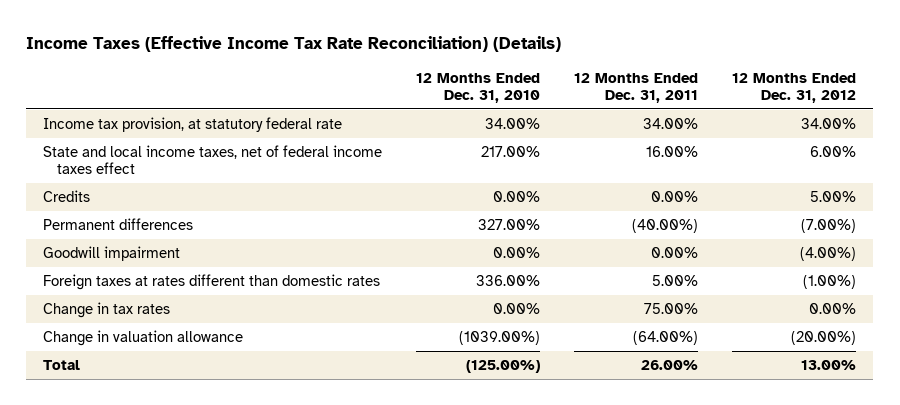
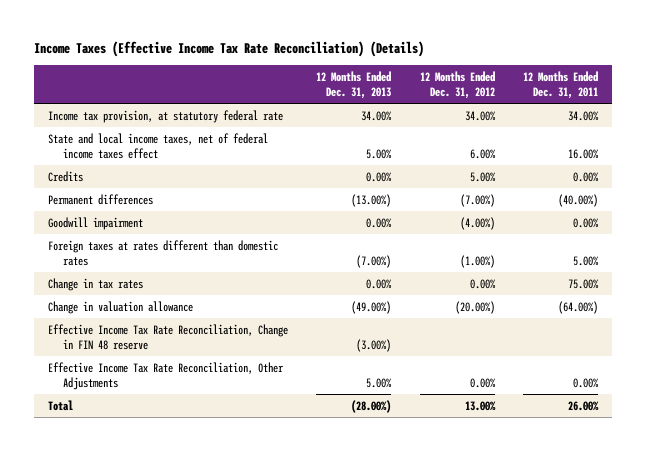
- | 12 Months Ended Dec. 31, 2010 | 12 Months Ended Dec. 31, 2011 | 12 Months Ended Dec. 31, 2012
+ | 12 Months Ended Dec. 31, 2013 | 12 Months Ended Dec. 31, 2012 | 12 Months Ended Dec. 31, 2011
+ Effective Income Tax Rate Reconciliation, Change in FIN 48 reserve | (3.00%) | |
+ Effective Income Tax Rate Reconciliation, Other Adjustments | 5.00% | 0.00% | 0.00%

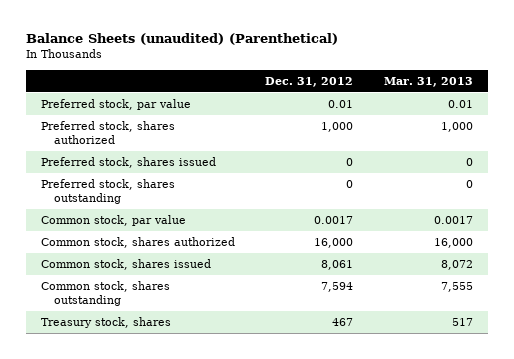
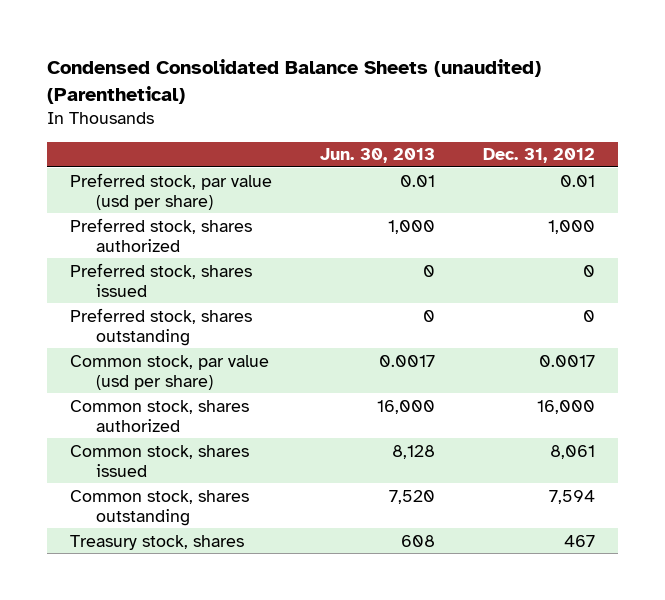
- Balance Sheets (unaudited) (Parenthetical)
+ Condensed Consolidated Balance Sheets (unaudited) (Parenthetical)
- | Dec. 31, 2012 | Mar. 31, 2013
+ | Jun. 30, 2013 | Dec. 31, 2012
- Preferred stock, par value | 0.01 | 0.01
+ Preferred stock, par value (usd per share) | 0.01 | 0.01
- Common stock, par value | 0.0017 | 0.0017
+ Common stock, par value (usd per share) | 0.0017 | 0.0017

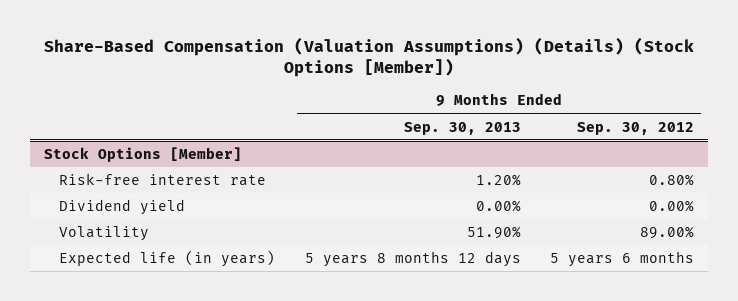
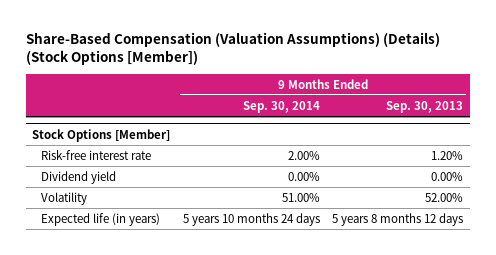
- | 9 Months Ended Sep. 30, 2013 | 9 Months Ended Sep. 30, 2012
+ | 9 Months Ended Sep. 30, 2014 | 9 Months Ended Sep. 30, 2013
@ Stock Options [Member]
- Volatility | 51.90% | 89.00%
+ Volatility | 51.00% | 52.00%

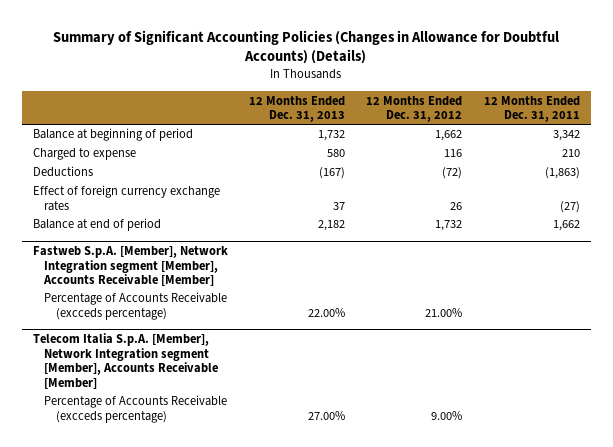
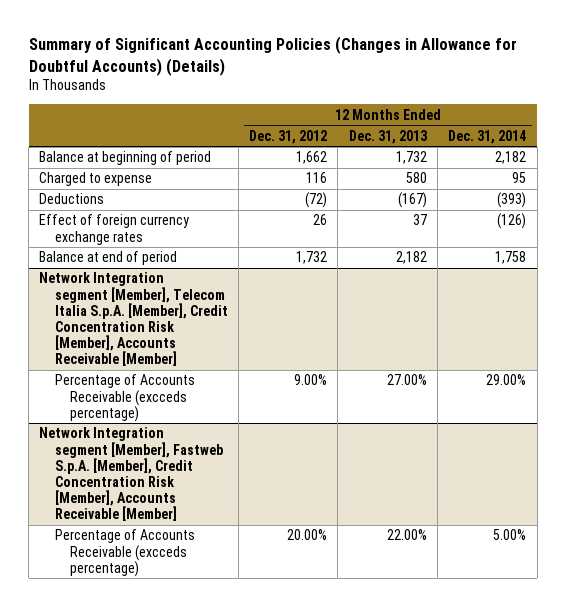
- | 12 Months Ended Dec. 31, 2013 | 12 Months Ended Dec. 31, 2012 | 12 Months Ended Dec. 31, 2011
+ | 12 Months Ended Dec. 31, 2012 | 12 Months Ended Dec. 31, 2013 | 12 Months Ended Dec. 31, 2014
- Fastweb S.p.A. [Member], Network Integration segment [Member], Accounts Receivable [Member]
- Percentage of Accounts Receivable (excceds percentage) | 22.00% | 21.00% |
- Telecom Italia S.p.A. [Member], Network Integration segment [Member], Accounts Receivable [Member]
+ Network Integration segment [Member], Telecom Italia S.p.A. [Member], Credit Concentration Risk [Member], Accounts Receivable [Member]
+ Network Integration segment [Member], Fastweb S.p.A. [Member], Credit Concentration Risk [Member], Accounts Receivable [Member]
+ Percentage of Accounts Receivable (excceds percentage) | 20.00% | 22.00% | 5.00%

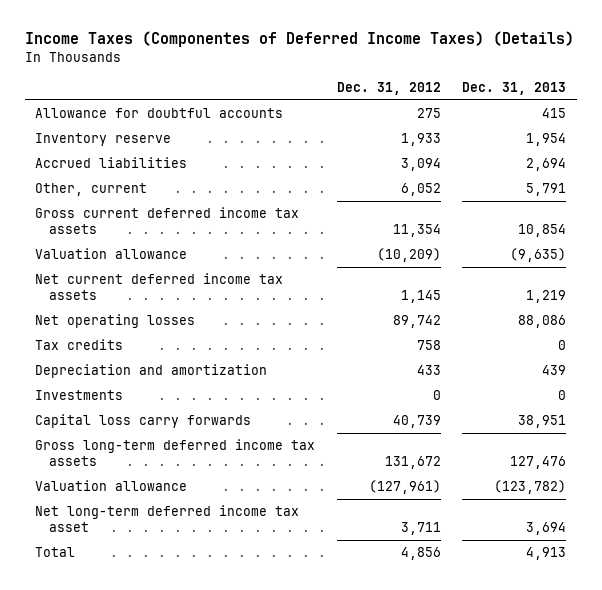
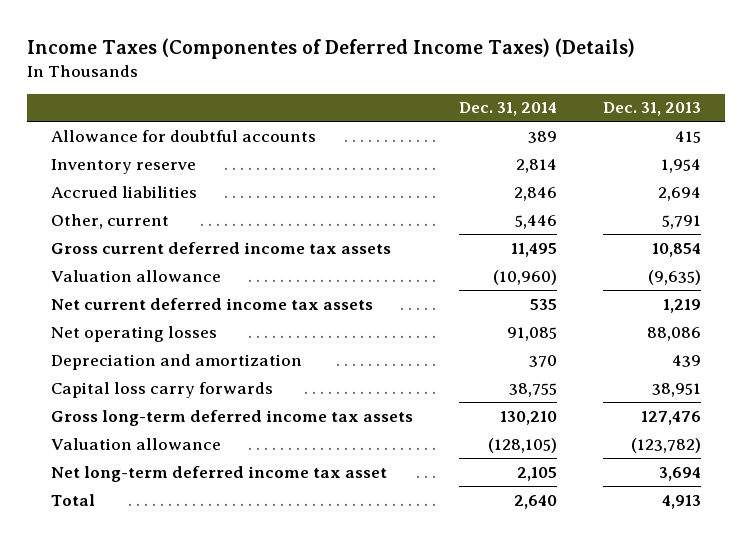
- | Dec. 31, 2012 | Dec. 31, 2013
+ | Dec. 31, 2014 | Dec. 31, 2013
- Tax credits | 758 | 0
- Investments | 0 | 0

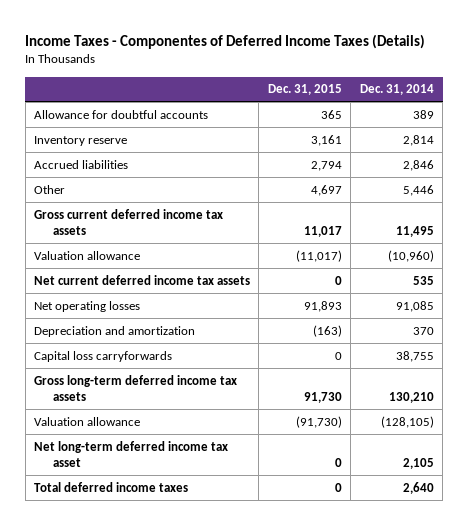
- Income Taxes (Componentes of Deferred Income Taxes) (Details)
+ Income Taxes - Componentes of Deferred Income Taxes (Details)
- | Dec. 31, 2014 | Dec. 31, 2013
+ | Dec. 31, 2015 | Dec. 31, 2014
- Other, current | 5,446 | 5,791
+ Other | 4,697 | 5,446
- Capital loss carry forwards | 38,755 | 38,951
+ Capital loss carryforwards | 0 | 38,755
- Total | 2,640 | 4,913
+ Total deferred income taxes | 0 | 2,640

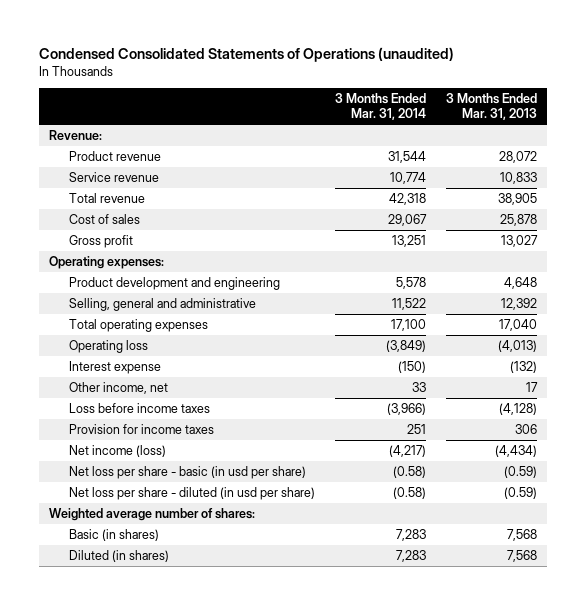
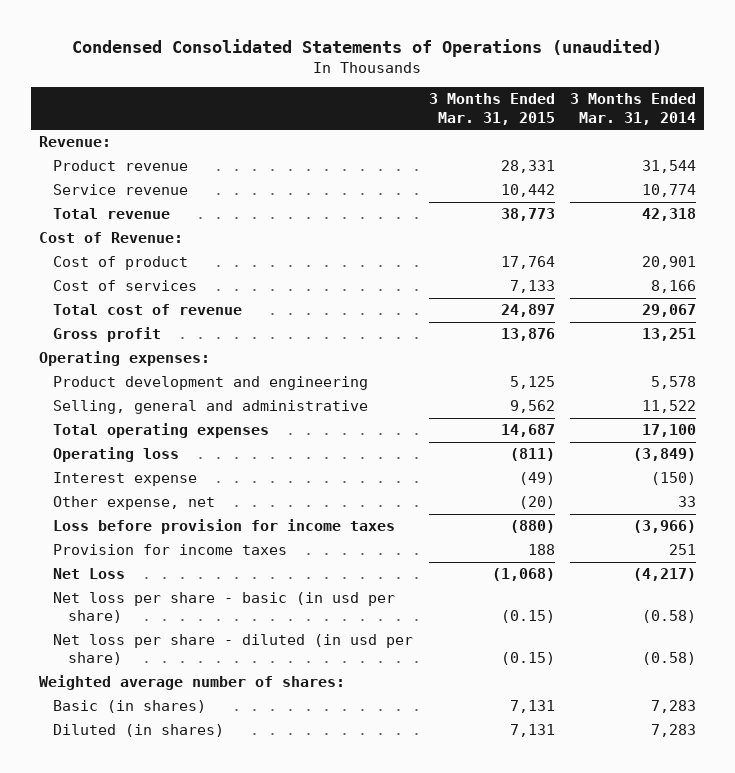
- | 3 Months Ended Mar. 31, 2014 | 3 Months Ended Mar. 31, 2013
+ | 3 Months Ended Mar. 31, 2015 | 3 Months Ended Mar. 31, 2014
- Cost of sales | 29,067 | 25,878
+ Cost of Revenue:
+ Cost of product | 17,764 | 20,901
+ Cost of services | 7,133 | 8,166
+ Total cost of revenue | 24,897 | 29,067
- Other income, net | 33 | 17
- Loss before income taxes | (3,966) | (4,128)
+ Other expense, net | (20) | 33
+ Loss before provision for income taxes | (880) | (3,966)
- Net income (loss) | (4,217) | (4,434)
+ Net Loss | (1,068) | (4,217)

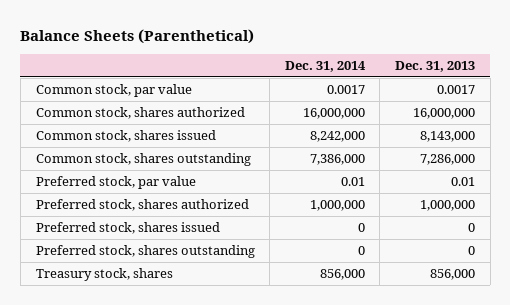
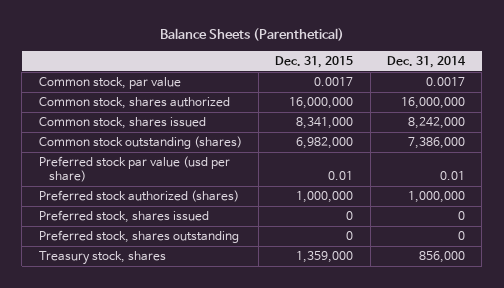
- | Dec. 31, 2014 | Dec. 31, 2013
+ | Dec. 31, 2015 | Dec. 31, 2014
- Common stock, shares outstanding | 7,386,000 | 7,286,000
- Preferred stock, par value | 0.01 | 0.01
- Preferred stock, shares authorized | 1,000,000 | 1,000,000
+ Common stock outstanding (shares) | 6,982,000 | 7,386,000
+ Preferred stock par value (usd per share) | 0.01 | 0.01
+ Preferred stock authorized (shares) | 1,000,000 | 1,000,000

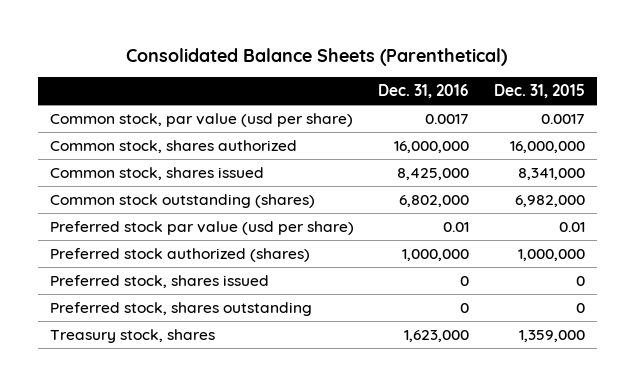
- Balance Sheets (Parenthetical)
+ Consolidated Balance Sheets (Parenthetical)
- | Dec. 31, 2015 | Dec. 31, 2014
+ | Dec. 31, 2016 | Dec. 31, 2015
- Common stock, par value | 0.0017 | 0.0017
+ Common stock, par value (usd per share) | 0.0017 | 0.0017

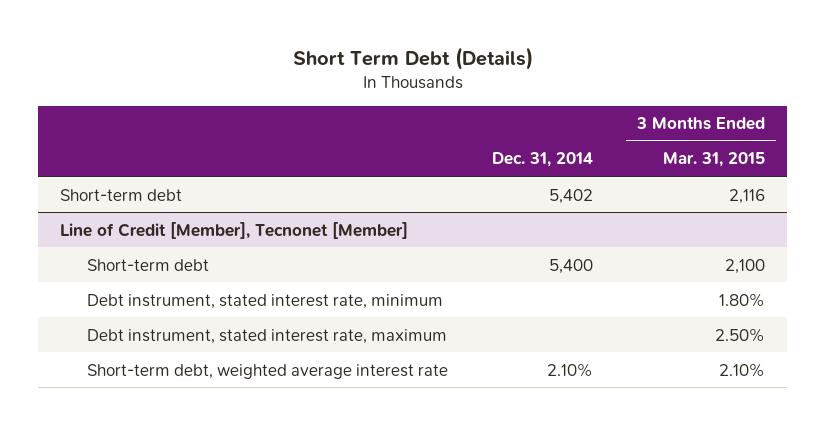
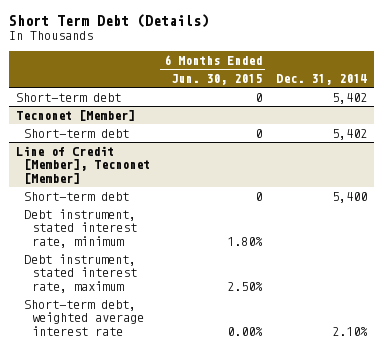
- | Dec. 31, 2014 | 3 Months Ended Mar. 31, 2015
+ | 6 Months Ended Jun. 30, 2015 | Dec. 31, 2014
+ Tecnonet [Member]
+ Short-term debt | 0 | 5,402

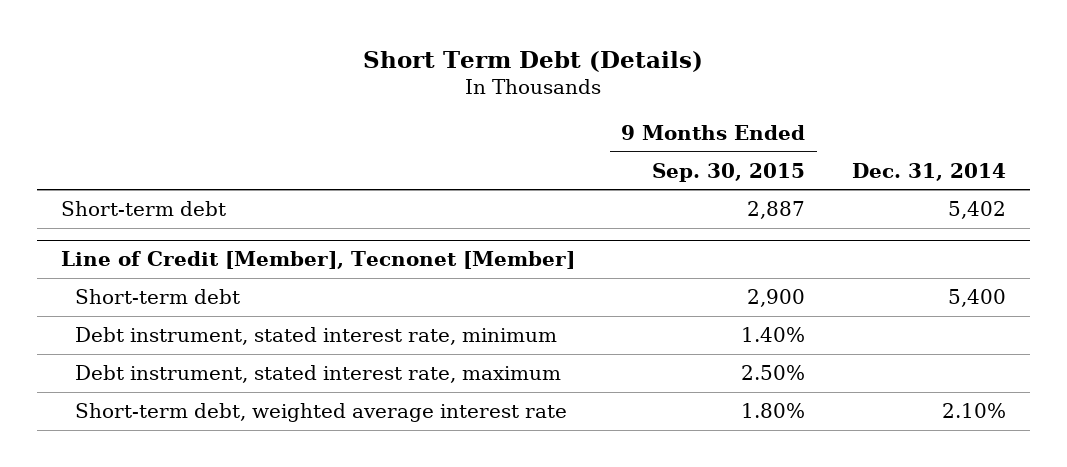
- | 6 Months Ended Jun. 30, 2015 | Dec. 31, 2014
+ | 9 Months Ended Sep. 30, 2015 | Dec. 31, 2014
- Tecnonet [Member]
- Short-term debt | 0 | 5,402

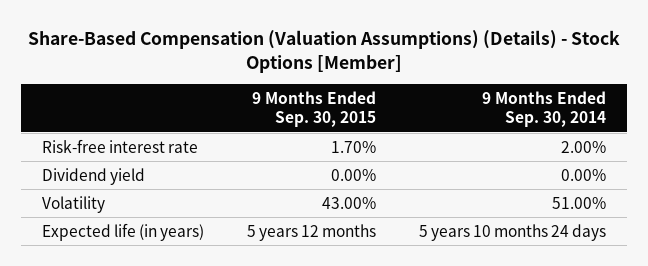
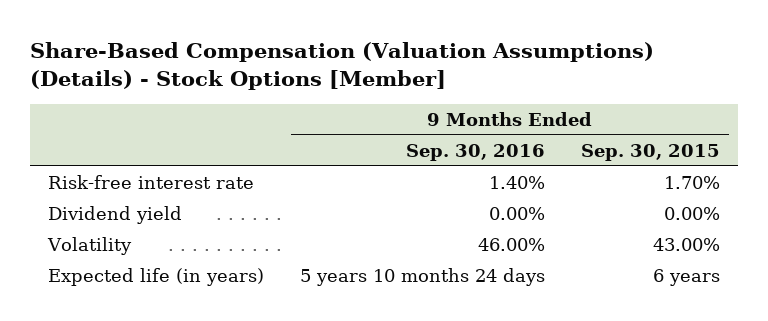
- | 9 Months Ended Sep. 30, 2015 | 9 Months Ended Sep. 30, 2014
+ | 9 Months Ended Sep. 30, 2016 | 9 Months Ended Sep. 30, 2015
- Expected life (in years) | 5 years 12 months | 5 years 10 months 24 days
+ Expected life (in years) | 5 years 10 months 24 days | 6 years

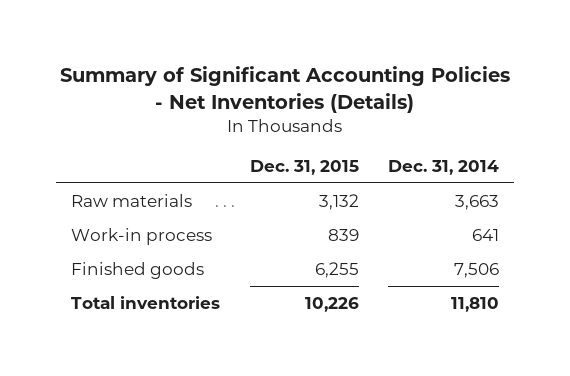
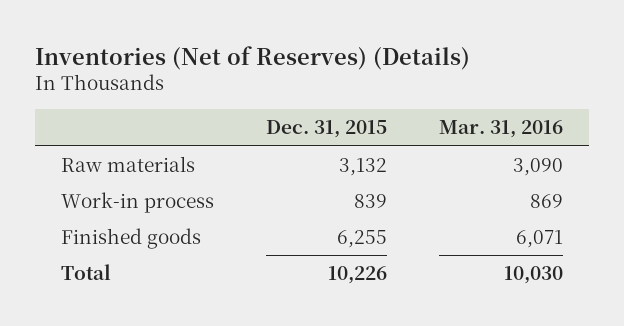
- Summary of Significant Accounting Policies - Net Inventories (Details)
+ Inventories (Net of Reserves) (Details)
- | Dec. 31, 2015 | Dec. 31, 2014
+ | Dec. 31, 2015 | Mar. 31, 2016
- Total inventories | 10,226 | 11,810
+ Total | 10,226 | 10,030

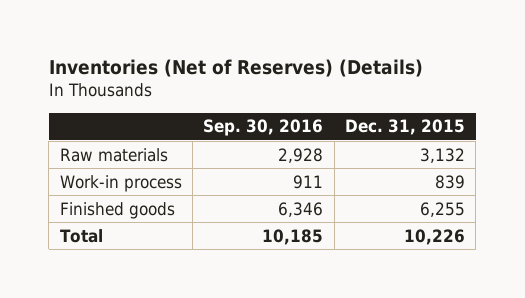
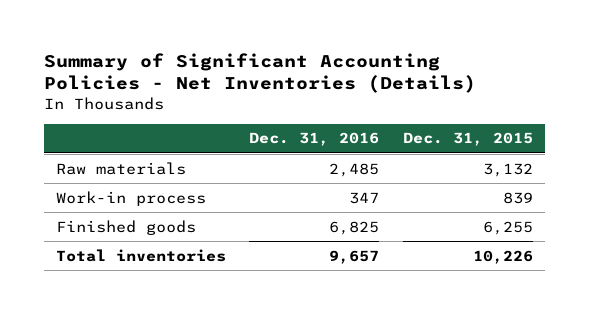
- Inventories (Net of Reserves) (Details)
+ Summary of Significant Accounting Policies - Net Inventories (Details)
- | Sep. 30, 2016 | Dec. 31, 2015
+ | Dec. 31, 2016 | Dec. 31, 2015
- Total | 10,185 | 10,226
+ Total inventories | 9,657 | 10,226

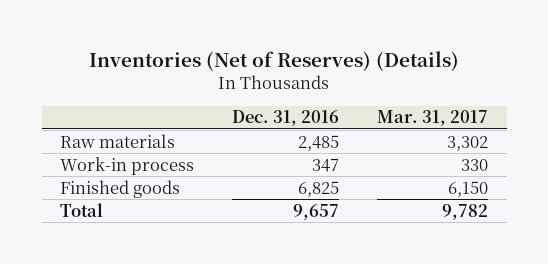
- Summary of Significant Accounting Policies - Net Inventories (Details)
+ Inventories (Net of Reserves) (Details)
- | Dec. 31, 2016 | Dec. 31, 2015
+ | Dec. 31, 2016 | Mar. 31, 2017
- Total inventories | 9,657 | 10,226
+ Total | 9,657 | 9,782

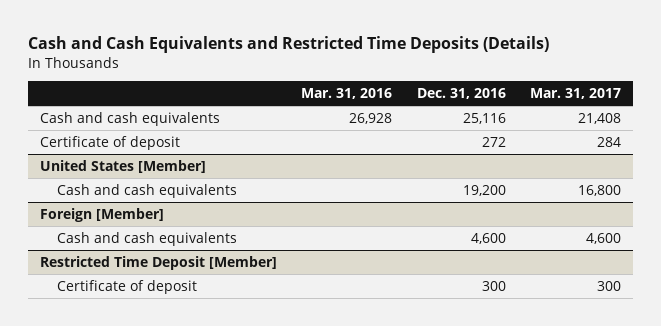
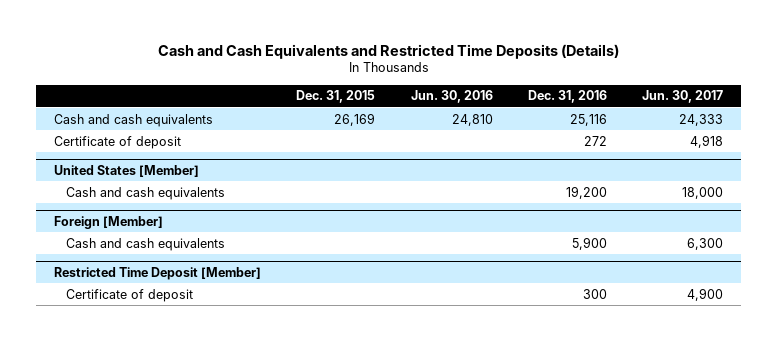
- | Mar. 31, 2016 | Dec. 31, 2016 | Mar. 31, 2017
+ | Dec. 31, 2015 | Jun. 30, 2016 | Dec. 31, 2016 | Jun. 30, 2017
@ Foreign [Member]
- Cash and cash equivalents | | 4,600 | 4,600
+ Cash and cash equivalents | | | 5,900 | 6,300

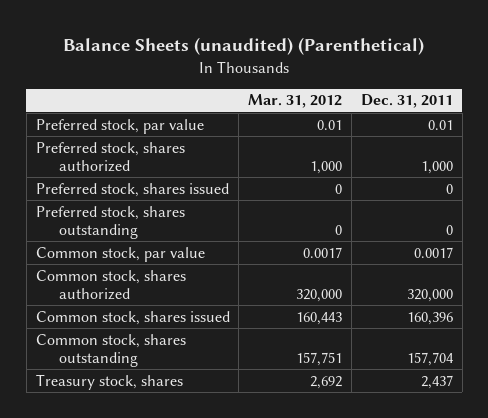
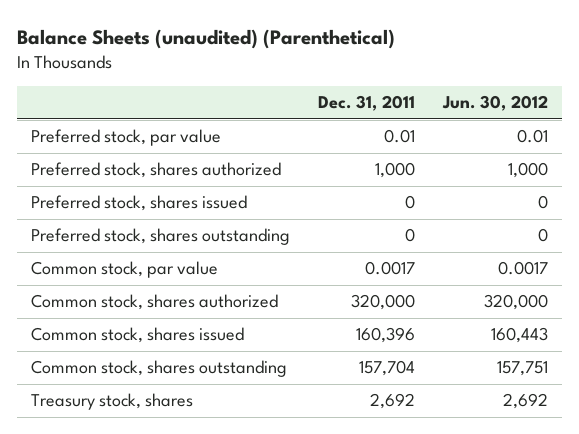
- | Mar. 31, 2012 | Dec. 31, 2011
+ | Dec. 31, 2011 | Jun. 30, 2012
- Treasury stock, shares | 2,692 | 2,437
+ Treasury stock, shares | 2,692 | 2,692

